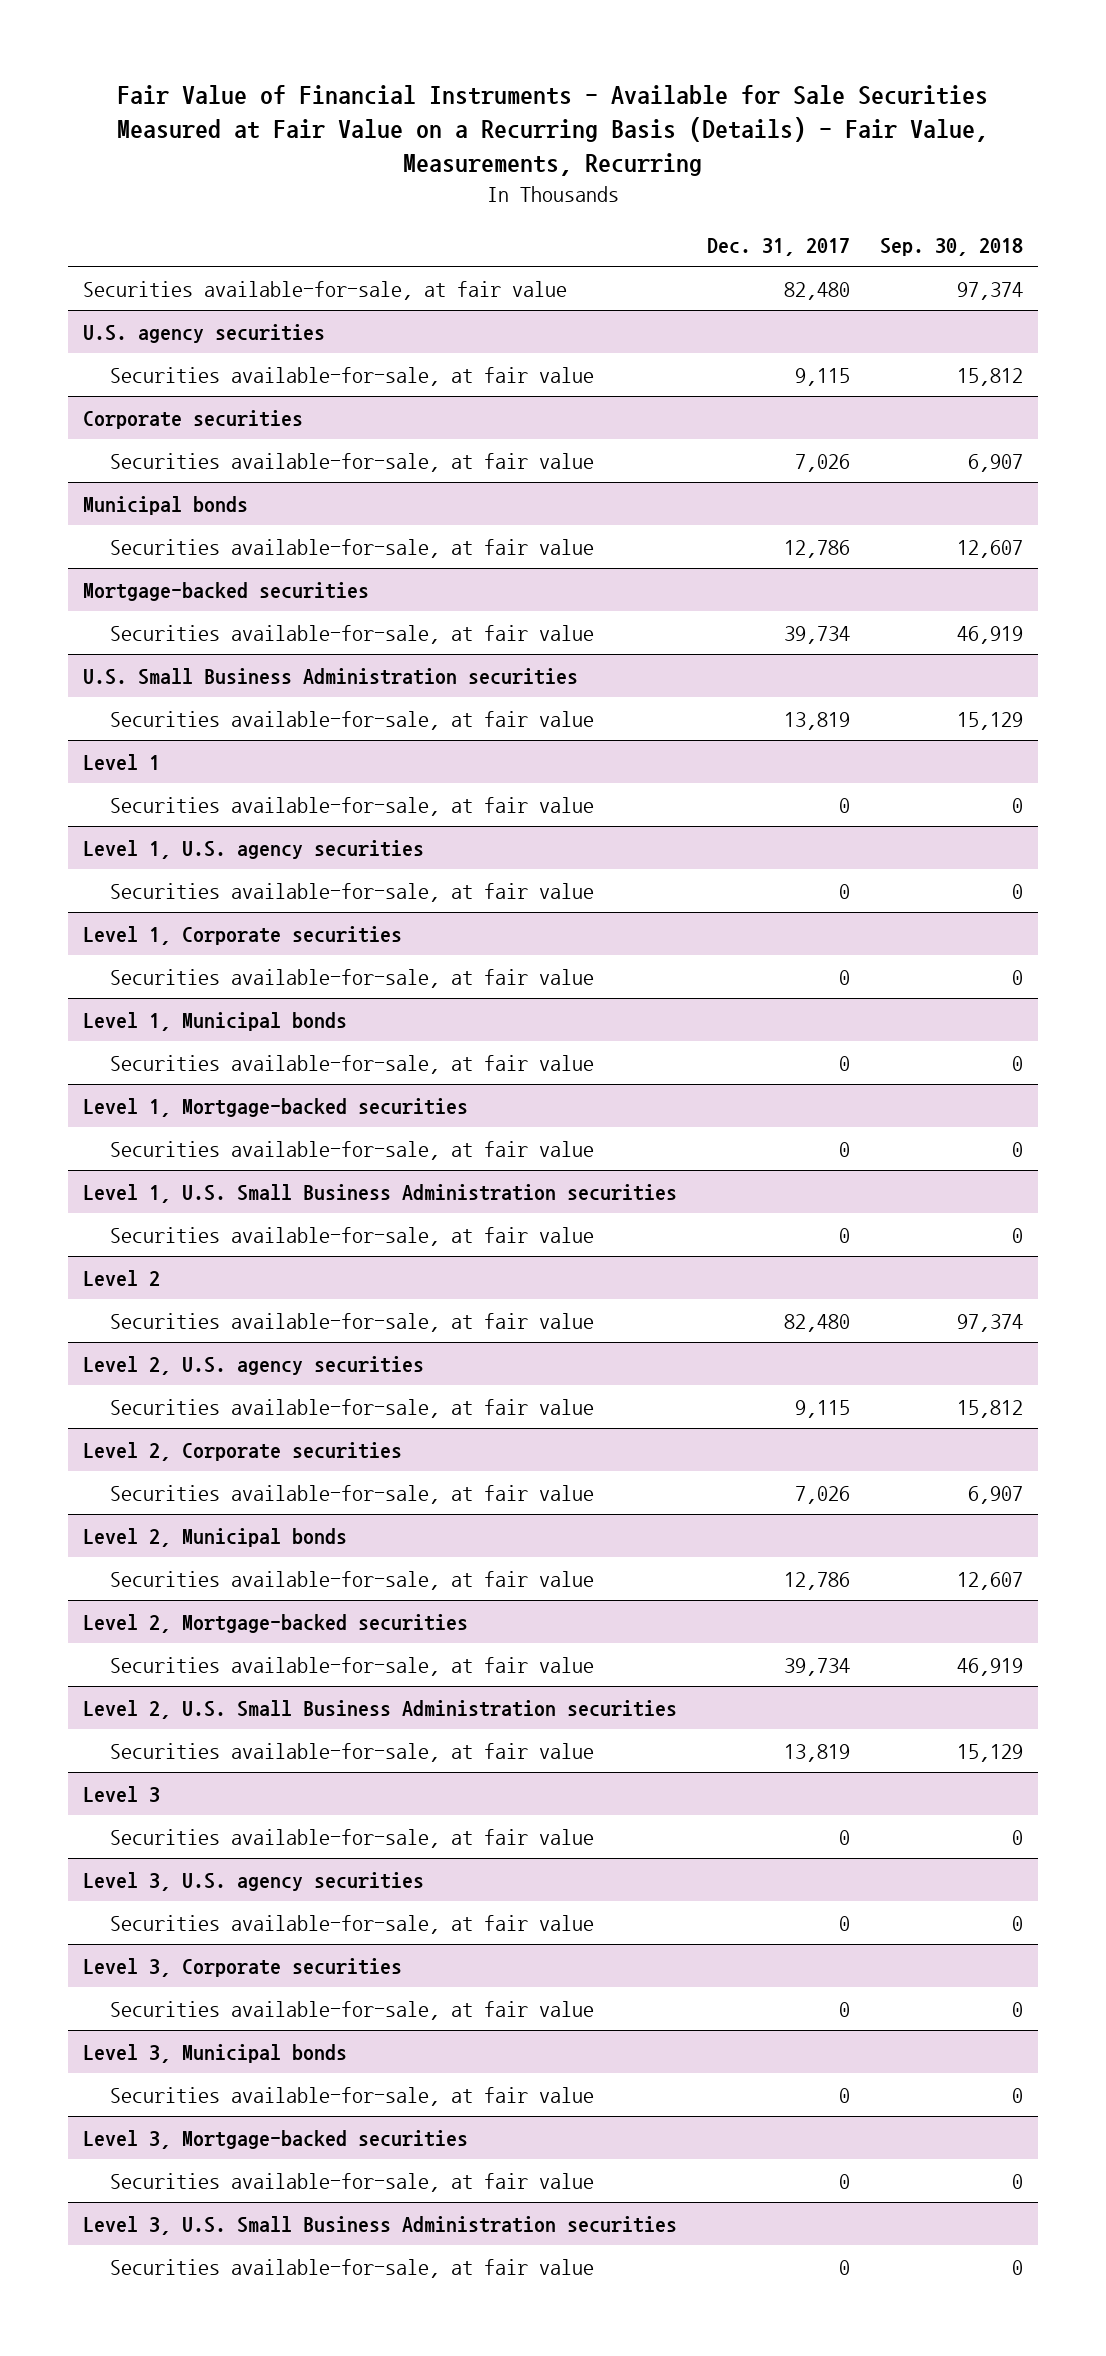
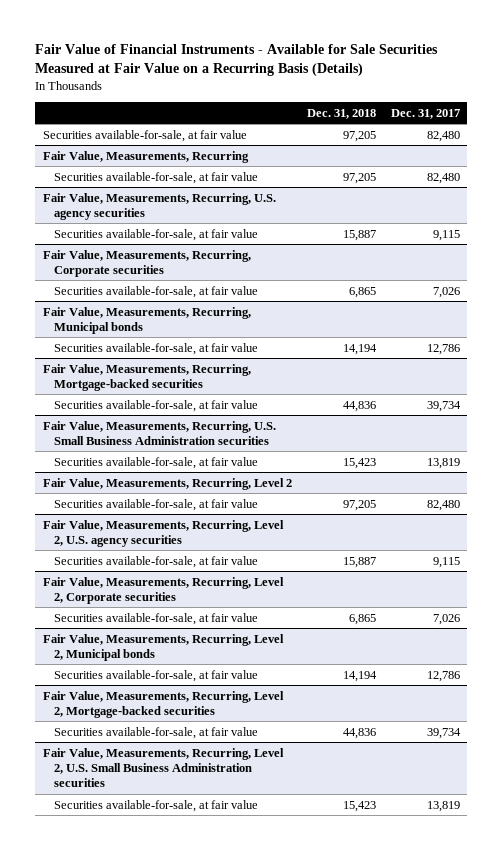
- Fair Value of Financial Instruments - Available for Sale Securities Measured at Fair Value on a Recurring Basis (Details) - Fair Value, Measurements, Recurring
+ Fair Value of Financial Instruments - Available for Sale Securities Measured at Fair Value on a Recurring Basis (Details)
- | Dec. 31, 2017 | Sep. 30, 2018
+ | Dec. 31, 2018 | Dec. 31, 2017
- U.S. agency securities
+ Fair Value, Measurements, Recurring
+ Securities available-for-sale, at fair value | 97,205 | 82,480
+ Fair Value, Measurements, Recurring, U.S. agency securities
- Corporate securities
+ Fair Value, Measurements, Recurring, Corporate securities
- Municipal bonds
+ Fair Value, Measurements, Recurring, Municipal bonds
- Mortgage-backed securities
+ Fair Value, Measurements, Recurring, Mortgage-backed securities
- U.S. Small Business Administration securities
+ Fair Value, Measurements, Recurring, U.S. Small Business Administration securities
- Level 1
- Securities available-for-sale, at fair value | 0 | 0
- Level 1, U.S. agency securities
- Securities available-for-sale, at fair value | 0 | 0
- Level 1, Corporate securities
- Securities available-for-sale, at fair value | 0 | 0
- Level 1, Municipal bonds
- Securities available-for-sale, at fair value | 0 | 0
- Level 1, Mortgage-backed securities
- Securities available-for-sale, at fair value | 0 | 0
- Level 1, U.S. Small Business Administration securities
- Securities available-for-sale, at fair value | 0 | 0
- Level 2
+ Fair Value, Measurements, Recurring, Level 2
- Level 2, U.S. agency securities
+ Fair Value, Measurements, Recurring, Level 2, U.S. agency securities
- Level 2, Corporate securities
+ Fair Value, Measurements, Recurring, Level 2, Corporate securities
- Level 2, Municipal bonds
+ Fair Value, Measurements, Recurring, Level 2, Municipal bonds
- Level 2, Mortgage-backed securities
+ Fair Value, Measurements, Recurring, Level 2, Mortgage-backed securities
- Level 2, U.S. Small Business Administration securities
+ Fair Value, Measurements, Recurring, Level 2, U.S. Small Business Administration securities
- Level 3
- Securities available-for-sale, at fair value | 0 | 0
- Level 3, U.S. agency securities
- Securities available-for-sale, at fair value | 0 | 0
- Level 3, Corporate securities
- Securities available-for-sale, at fair value | 0 | 0
- Level 3, Municipal bonds
- Securities available-for-sale, at fair value | 0 | 0
- Level 3, Mortgage-backed securities
- Securities available-for-sale, at fair value | 0 | 0
- Level 3, U.S. Small Business Administration securities
- Securities available-for-sale, at fair value | 0 | 0

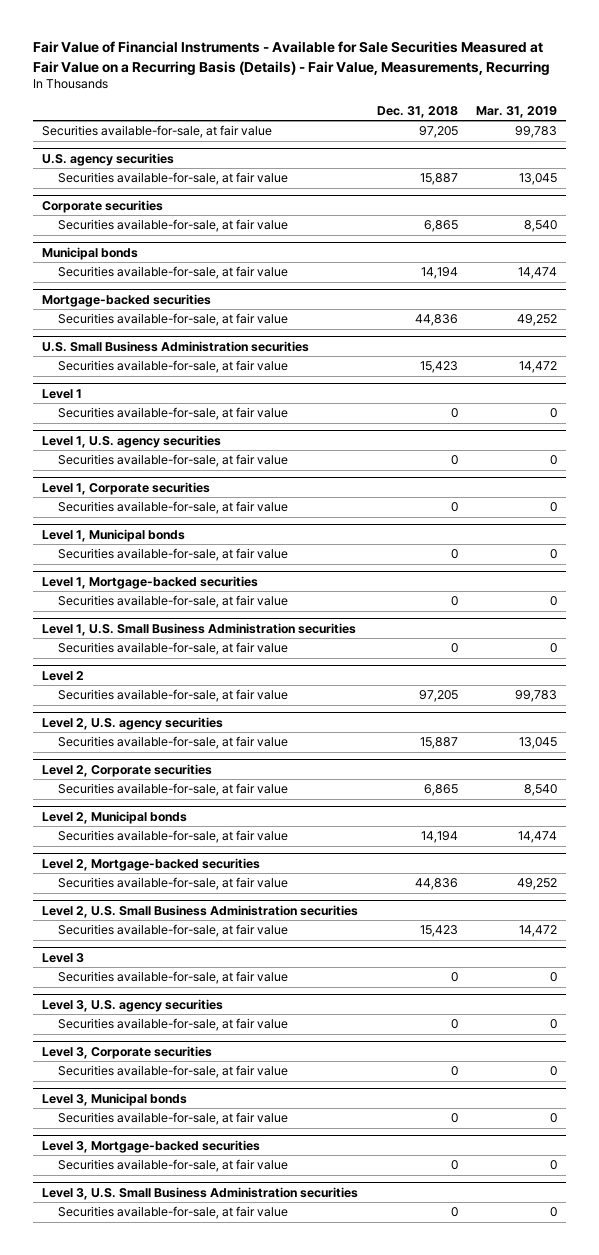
- Fair Value of Financial Instruments - Available for Sale Securities Measured at Fair Value on a Recurring Basis (Details)
+ Fair Value of Financial Instruments - Available for Sale Securities Measured at Fair Value on a Recurring Basis (Details) - Fair Value, Measurements, Recurring
- | Dec. 31, 2018 | Dec. 31, 2017
+ | Dec. 31, 2018 | Mar. 31, 2019
- Fair Value, Measurements, Recurring
- Securities available-for-sale, at fair value | 97,205 | 82,480
- Fair Value, Measurements, Recurring, U.S. agency securities
+ U.S. agency securities
- Fair Value, Measurements, Recurring, Corporate securities
+ Corporate securities
- Fair Value, Measurements, Recurring, Municipal bonds
+ Municipal bonds
- Fair Value, Measurements, Recurring, Mortgage-backed securities
+ Mortgage-backed securities
- Fair Value, Measurements, Recurring, U.S. Small Business Administration securities
+ U.S. Small Business Administration securities
- Fair Value, Measurements, Recurring, Level 2
+ Level 1
+ Securities available-for-sale, at fair value | 0 | 0
+ Level 1, U.S. agency securities
+ Securities available-for-sale, at fair value | 0 | 0
+ Level 1, Corporate securities
+ Securities available-for-sale, at fair value | 0 | 0
+ Level 1, Municipal bonds
+ Securities available-for-sale, at fair value | 0 | 0
+ Level 1, Mortgage-backed securities
+ Securities available-for-sale, at fair value | 0 | 0
+ Level 1, U.S. Small Business Administration securities
+ Securities available-for-sale, at fair value | 0 | 0
+ Level 2
- Fair Value, Measurements, Recurring, Level 2, U.S. agency securities
+ Level 2, U.S. agency securities
- Fair Value, Measurements, Recurring, Level 2, Corporate securities
+ Level 2, Corporate securities
- Fair Value, Measurements, Recurring, Level 2, Municipal bonds
+ Level 2, Municipal bonds
- Fair Value, Measurements, Recurring, Level 2, Mortgage-backed securities
+ Level 2, Mortgage-backed securities
- Fair Value, Measurements, Recurring, Level 2, U.S. Small Business Administration securities
+ Level 2, U.S. Small Business Administration securities
+ Level 3
+ Securities available-for-sale, at fair value | 0 | 0
+ Level 3, U.S. agency securities
+ Securities available-for-sale, at fair value | 0 | 0
+ Level 3, Corporate securities
+ Securities available-for-sale, at fair value | 0 | 0
+ Level 3, Municipal bonds
+ Securities available-for-sale, at fair value | 0 | 0
+ Level 3, Mortgage-backed securities
+ Securities available-for-sale, at fair value | 0 | 0
+ Level 3, U.S. Small Business Administration securities
+ Securities available-for-sale, at fair value | 0 | 0

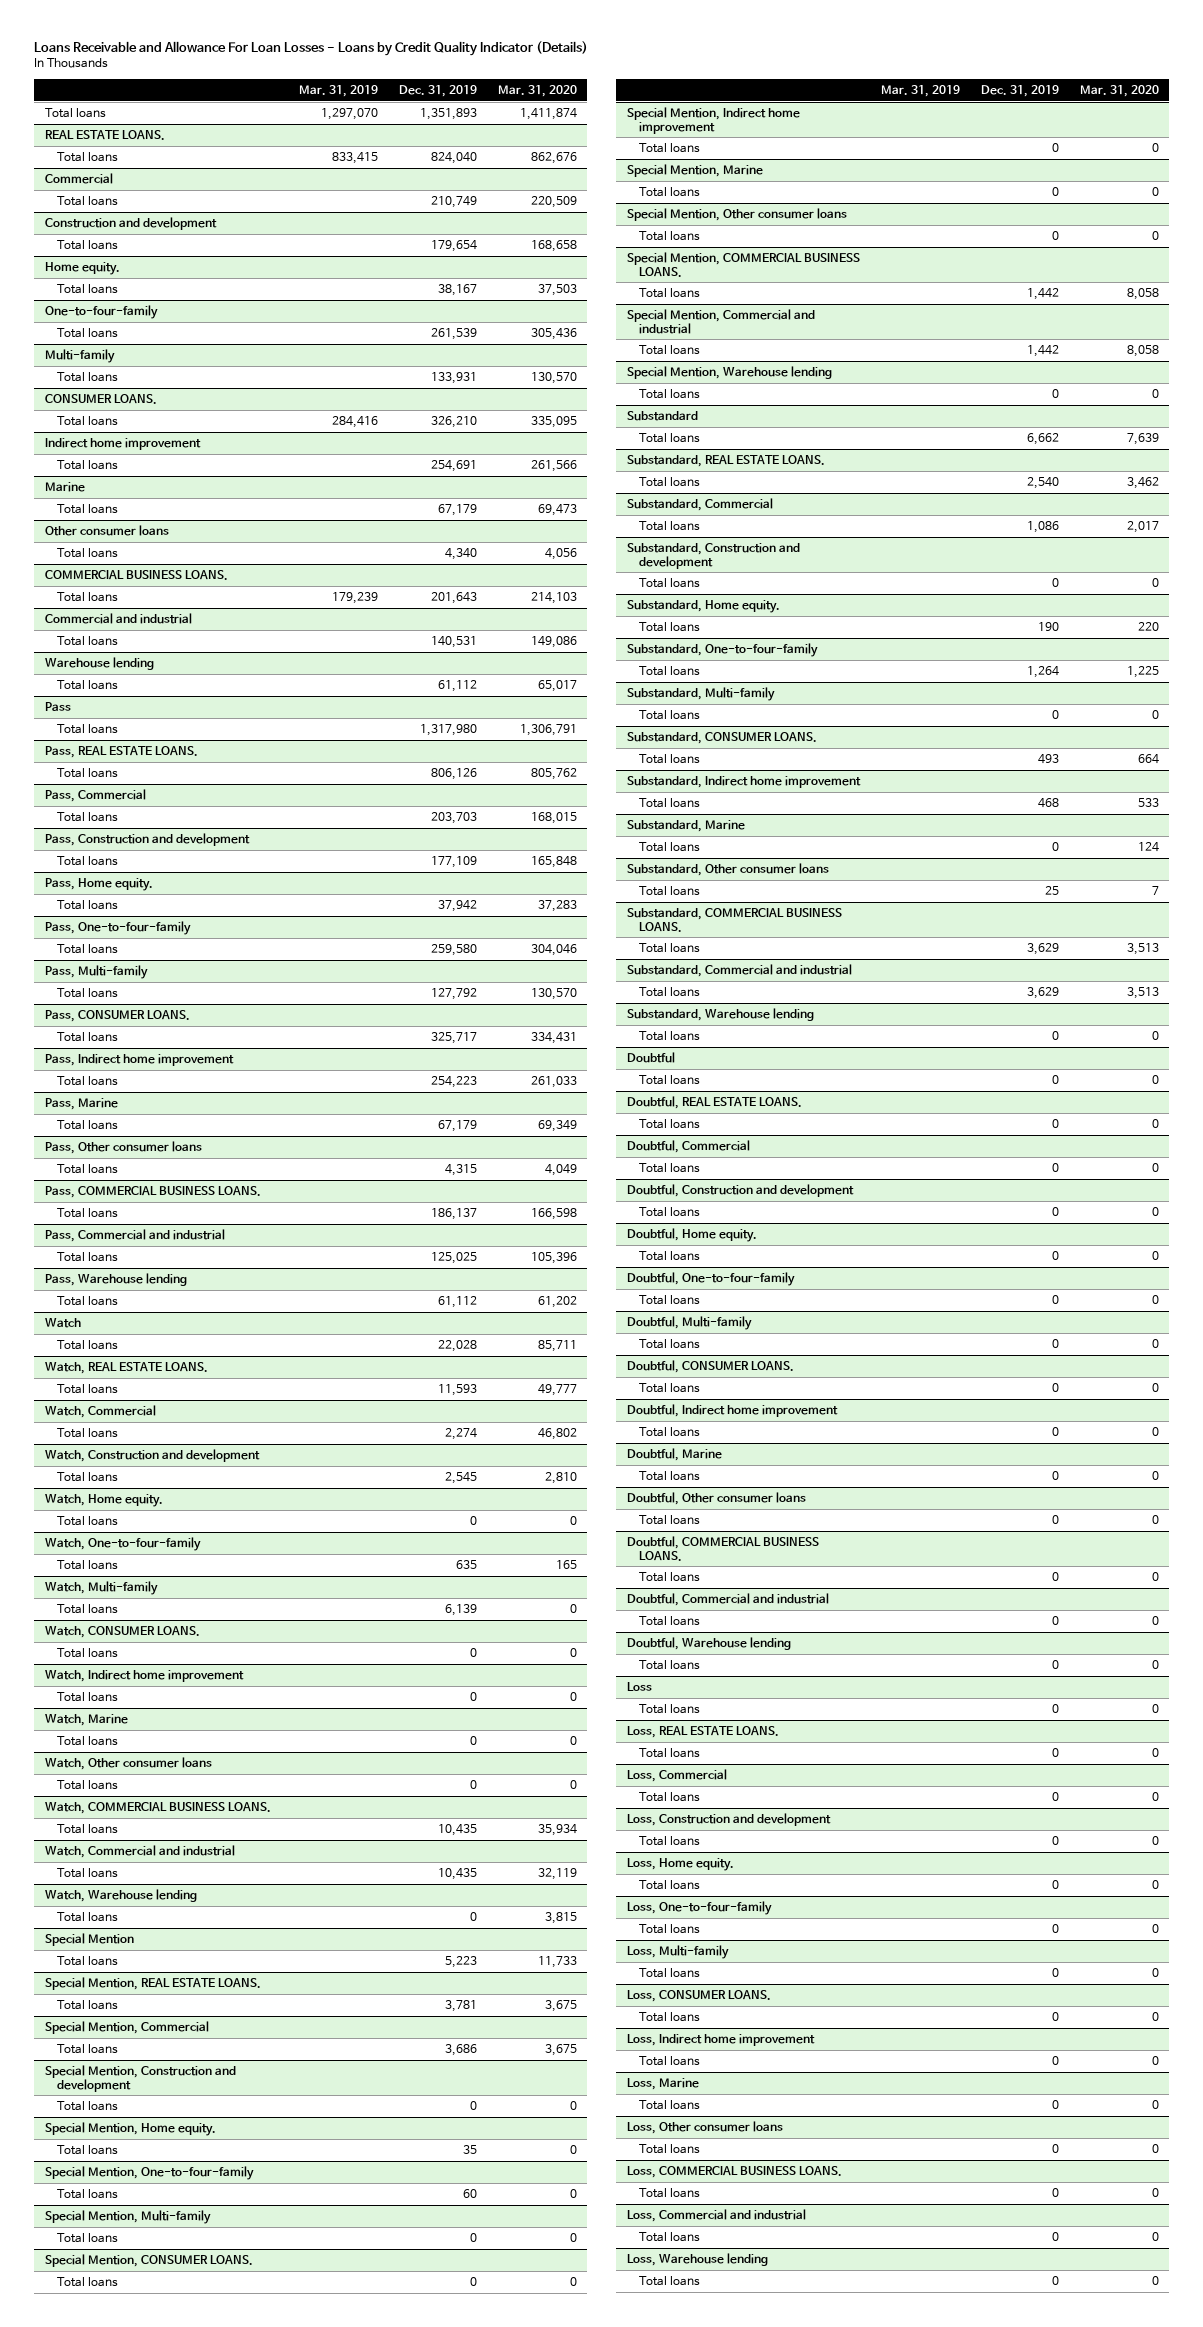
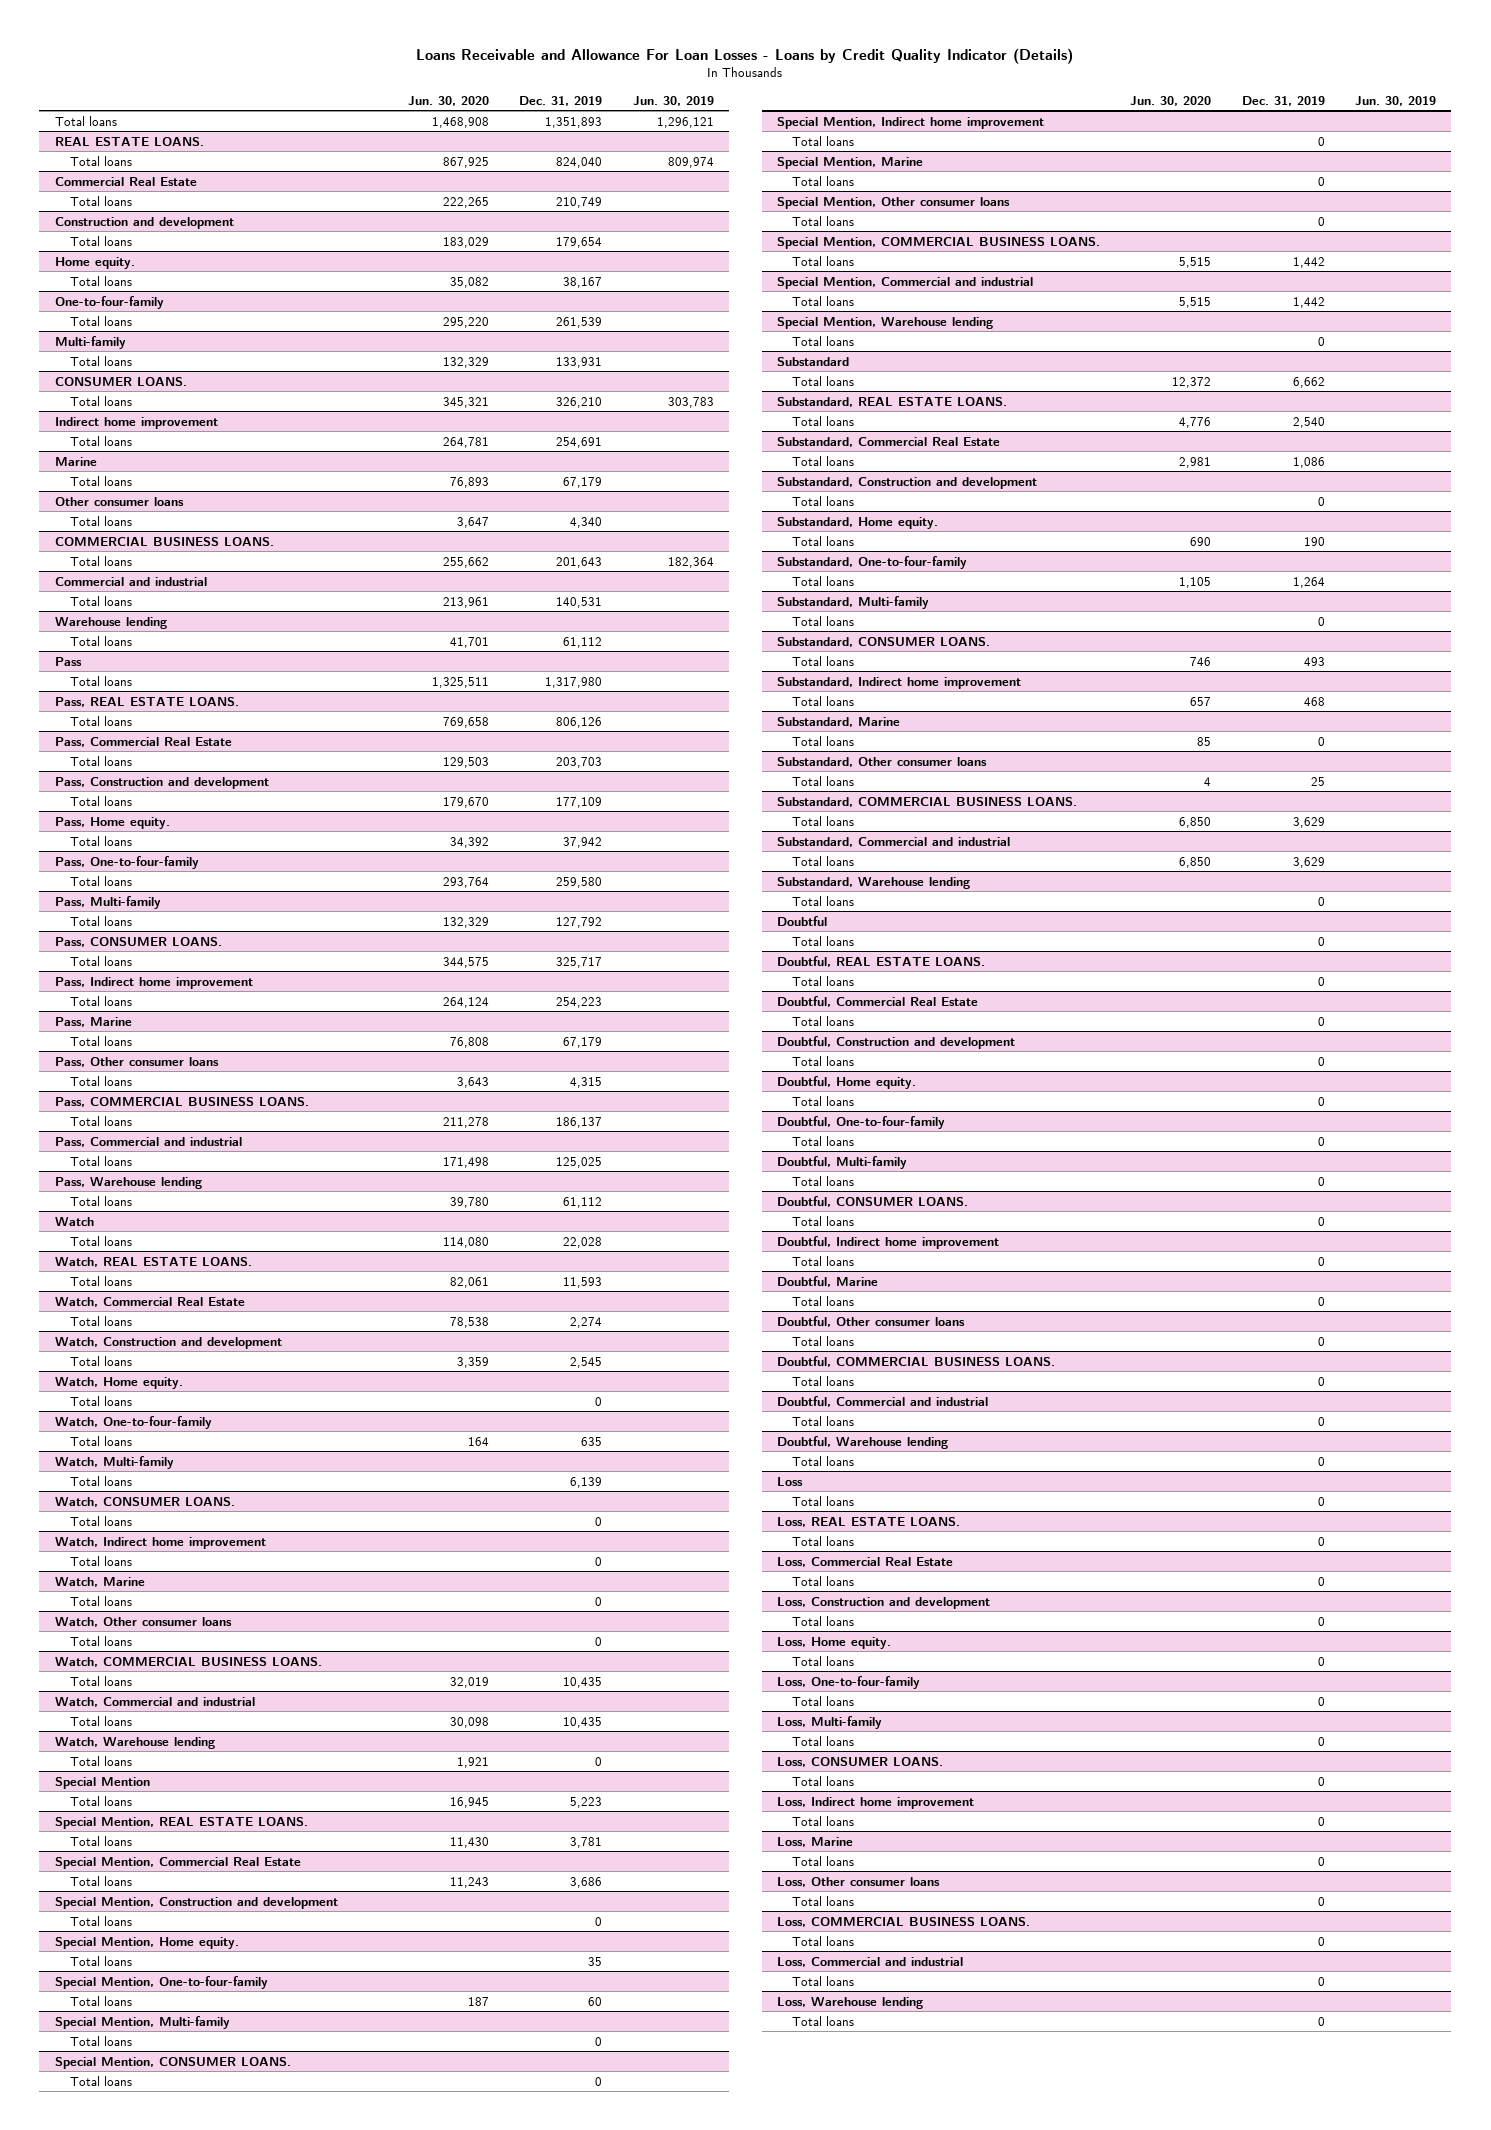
- | Mar. 31, 2019 | Dec. 31, 2019 | Mar. 31, 2020
+ | Jun. 30, 2020 | Dec. 31, 2019 | Jun. 30, 2019
- Commercial
+ Commercial Real Estate
- Pass, Commercial
+ Pass, Commercial Real Estate
- Watch, Commercial
+ Watch, Commercial Real Estate
- Special Mention, Commercial
+ Special Mention, Commercial Real Estate
- Substandard, Commercial
+ Substandard, Commercial Real Estate
- Doubtful, Commercial
+ Doubtful, Commercial Real Estate
- Loss, Commercial
+ Loss, Commercial Real Estate

